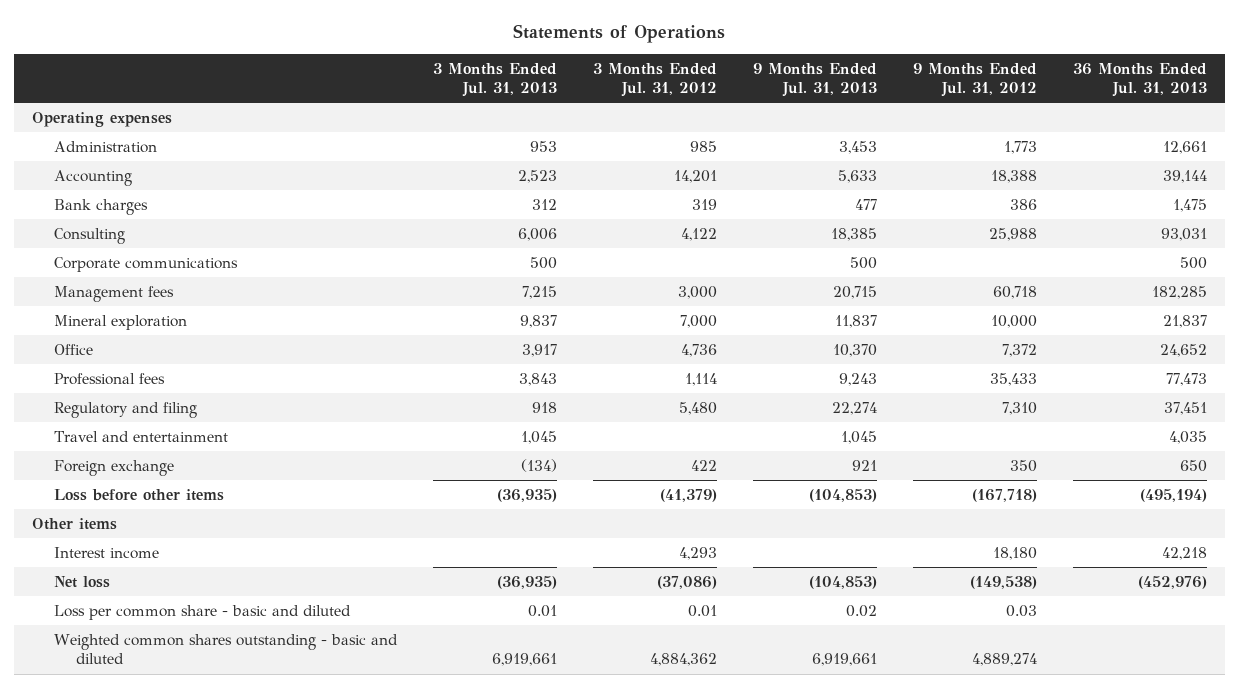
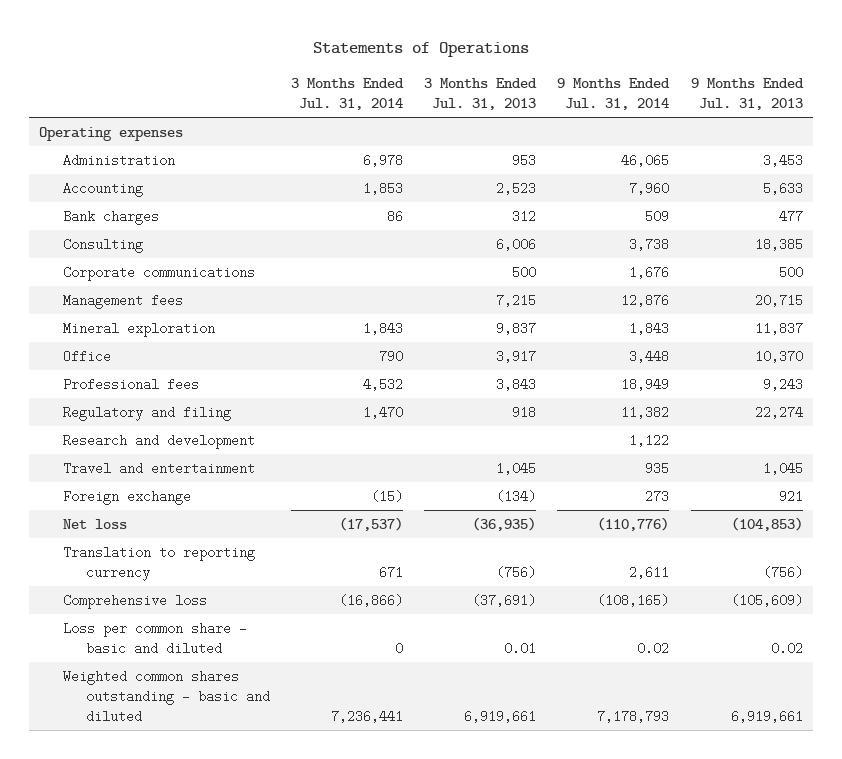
- | 3 Months Ended Jul. 31, 2013 | 3 Months Ended Jul. 31, 2012 | 9 Months Ended Jul. 31, 2013 | 9 Months Ended Jul. 31, 2012 | 36 Months Ended Jul. 31, 2013
+ | 3 Months Ended Jul. 31, 2014 | 3 Months Ended Jul. 31, 2013 | 9 Months Ended Jul. 31, 2014 | 9 Months Ended Jul. 31, 2013
+ Research and development | | | 1,122 |
- Loss before other items | (36,935) | (41,379) | (104,853) | (167,718) | (495,194)
- Other items
- Interest income | | 4,293 | | 18,180 | 42,218
+ Translation to reporting currency | 671 | (756) | 2,611 | (756)
+ Comprehensive loss | (16,866) | (37,691) | (108,165) | (105,609)

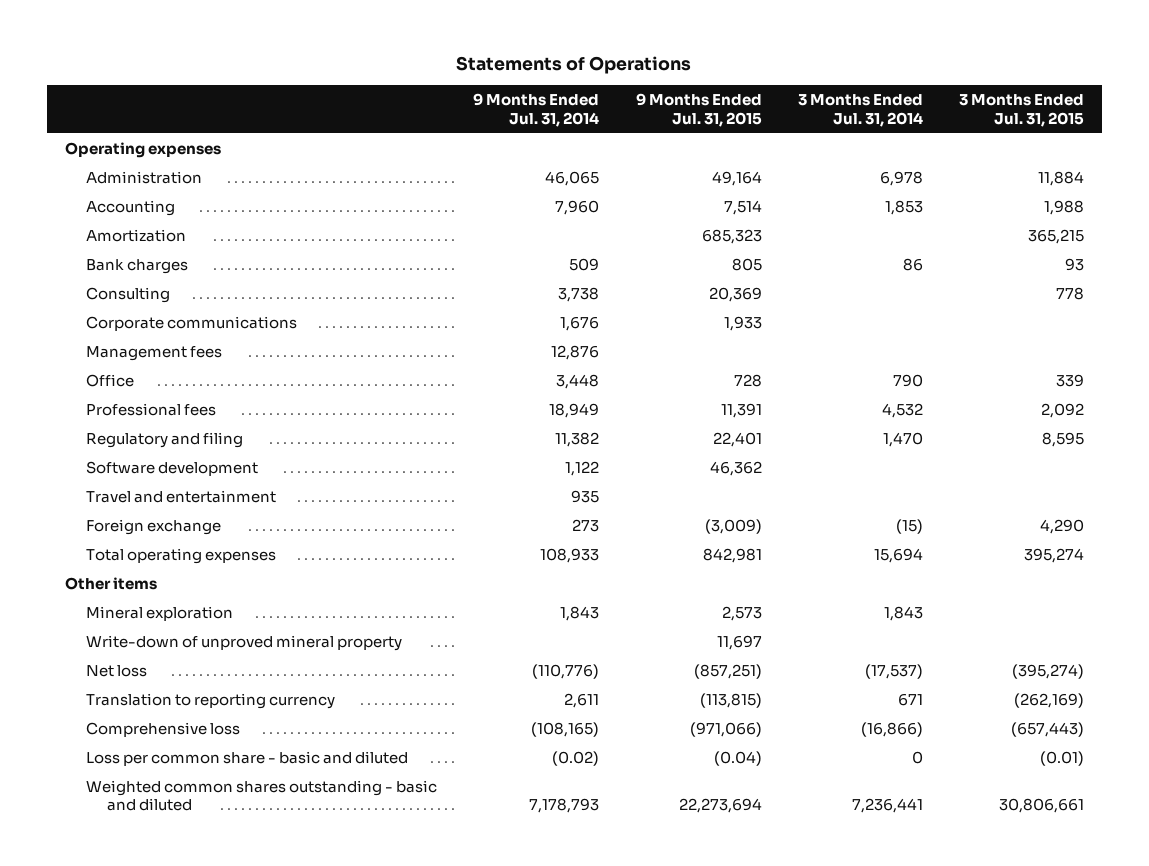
- | 3 Months Ended Jul. 31, 2014 | 3 Months Ended Jul. 31, 2013 | 9 Months Ended Jul. 31, 2014 | 9 Months Ended Jul. 31, 2013
+ | 9 Months Ended Jul. 31, 2014 | 9 Months Ended Jul. 31, 2015 | 3 Months Ended Jul. 31, 2014 | 3 Months Ended Jul. 31, 2015
+ Amortization | | 685,323 | | 365,215
- Research and development | | | 1,122 |
+ Software development | 1,122 | 46,362 | |
+ Total operating expenses | 108,933 | 842,981 | 15,694 | 395,274
+ Other items
moved down: Mineral exploration | 1,843 | 2,573 | 1,843 |
+ Write-down of unproved mineral property | | 11,697 | |
- Loss per common share - basic and diluted | 0 | 0.01 | 0.02 | 0.02
+ Loss per common share - basic and diluted | (0.02) | (0.04) | 0 | (0.01)

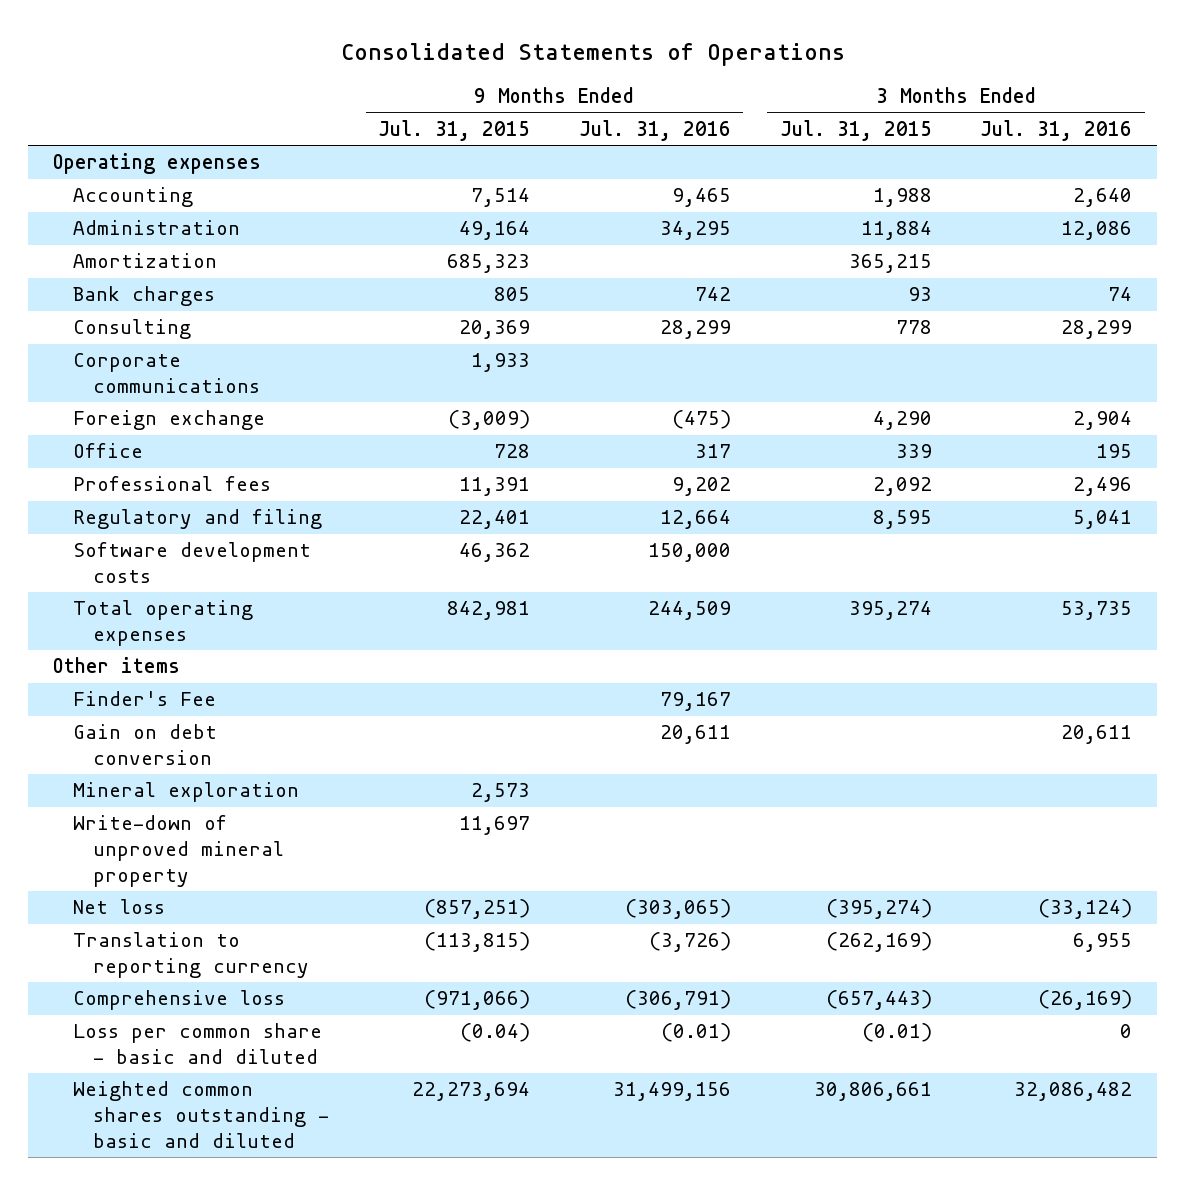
- Statements of Operations
+ Consolidated Statements of Operations
- | 9 Months Ended Jul. 31, 2014 | 9 Months Ended Jul. 31, 2015 | 3 Months Ended Jul. 31, 2014 | 3 Months Ended Jul. 31, 2015
+ | 9 Months Ended Jul. 31, 2015 | 9 Months Ended Jul. 31, 2016 | 3 Months Ended Jul. 31, 2015 | 3 Months Ended Jul. 31, 2016
moved down: Administration | 49,164 | 34,295 | 11,884 | 12,086
- Management fees | 12,876 | | |
moved up: Foreign exchange | (3,009) | (475) | 4,290 | 2,904
- Software development | 1,122 | 46,362 | |
- Travel and entertainment | 935 | | |
+ Software development costs | 46,362 | 150,000 | |
+ Finder's Fee | | 79,167 | |
+ Gain on debt conversion | | 20,611 | | 20,611

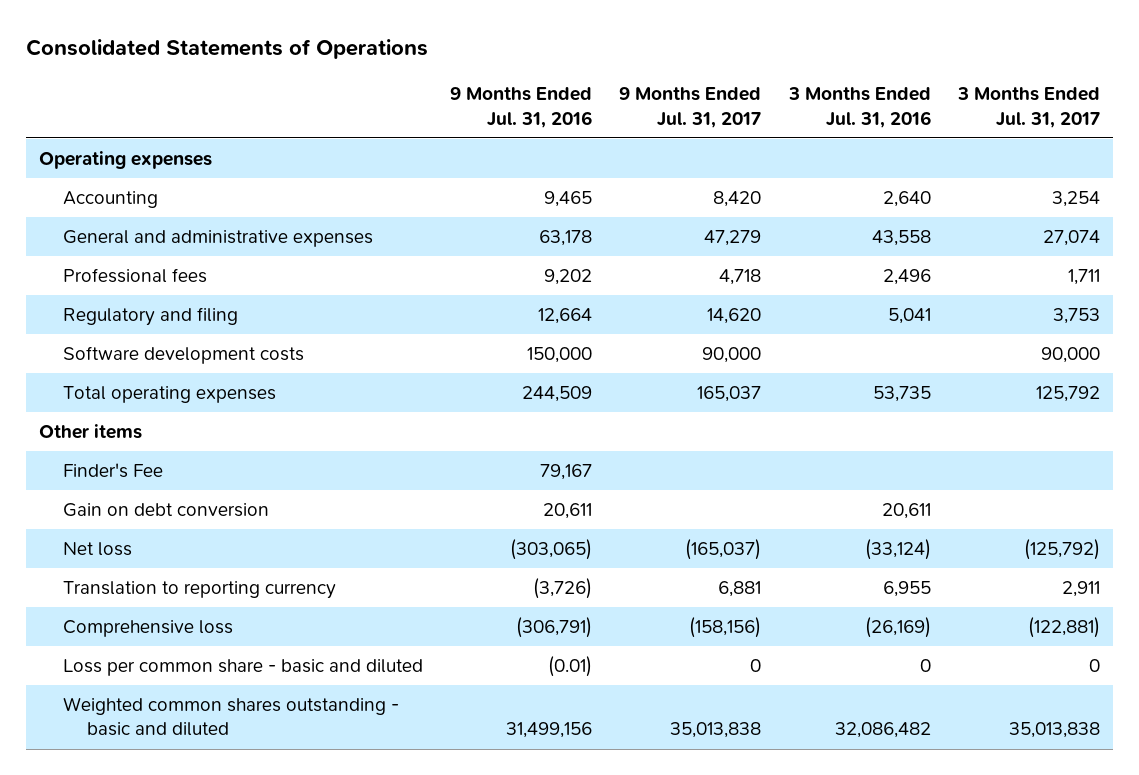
- | 9 Months Ended Jul. 31, 2015 | 9 Months Ended Jul. 31, 2016 | 3 Months Ended Jul. 31, 2015 | 3 Months Ended Jul. 31, 2016
+ | 9 Months Ended Jul. 31, 2016 | 9 Months Ended Jul. 31, 2017 | 3 Months Ended Jul. 31, 2016 | 3 Months Ended Jul. 31, 2017
- Administration | 49,164 | 34,295 | 11,884 | 12,086
- Amortization | 685,323 | | 365,215 |
- Bank charges | 805 | 742 | 93 | 74
- Consulting | 20,369 | 28,299 | 778 | 28,299
- Corporate communications | 1,933 | | |
- Foreign exchange | (3,009) | (475) | 4,290 | 2,904
- Office | 728 | 317 | 339 | 195
+ General and administrative expenses | 63,178 | 47,279 | 43,558 | 27,074
- Mineral exploration | 2,573 | | |
- Write-down of unproved mineral property | 11,697 | | |

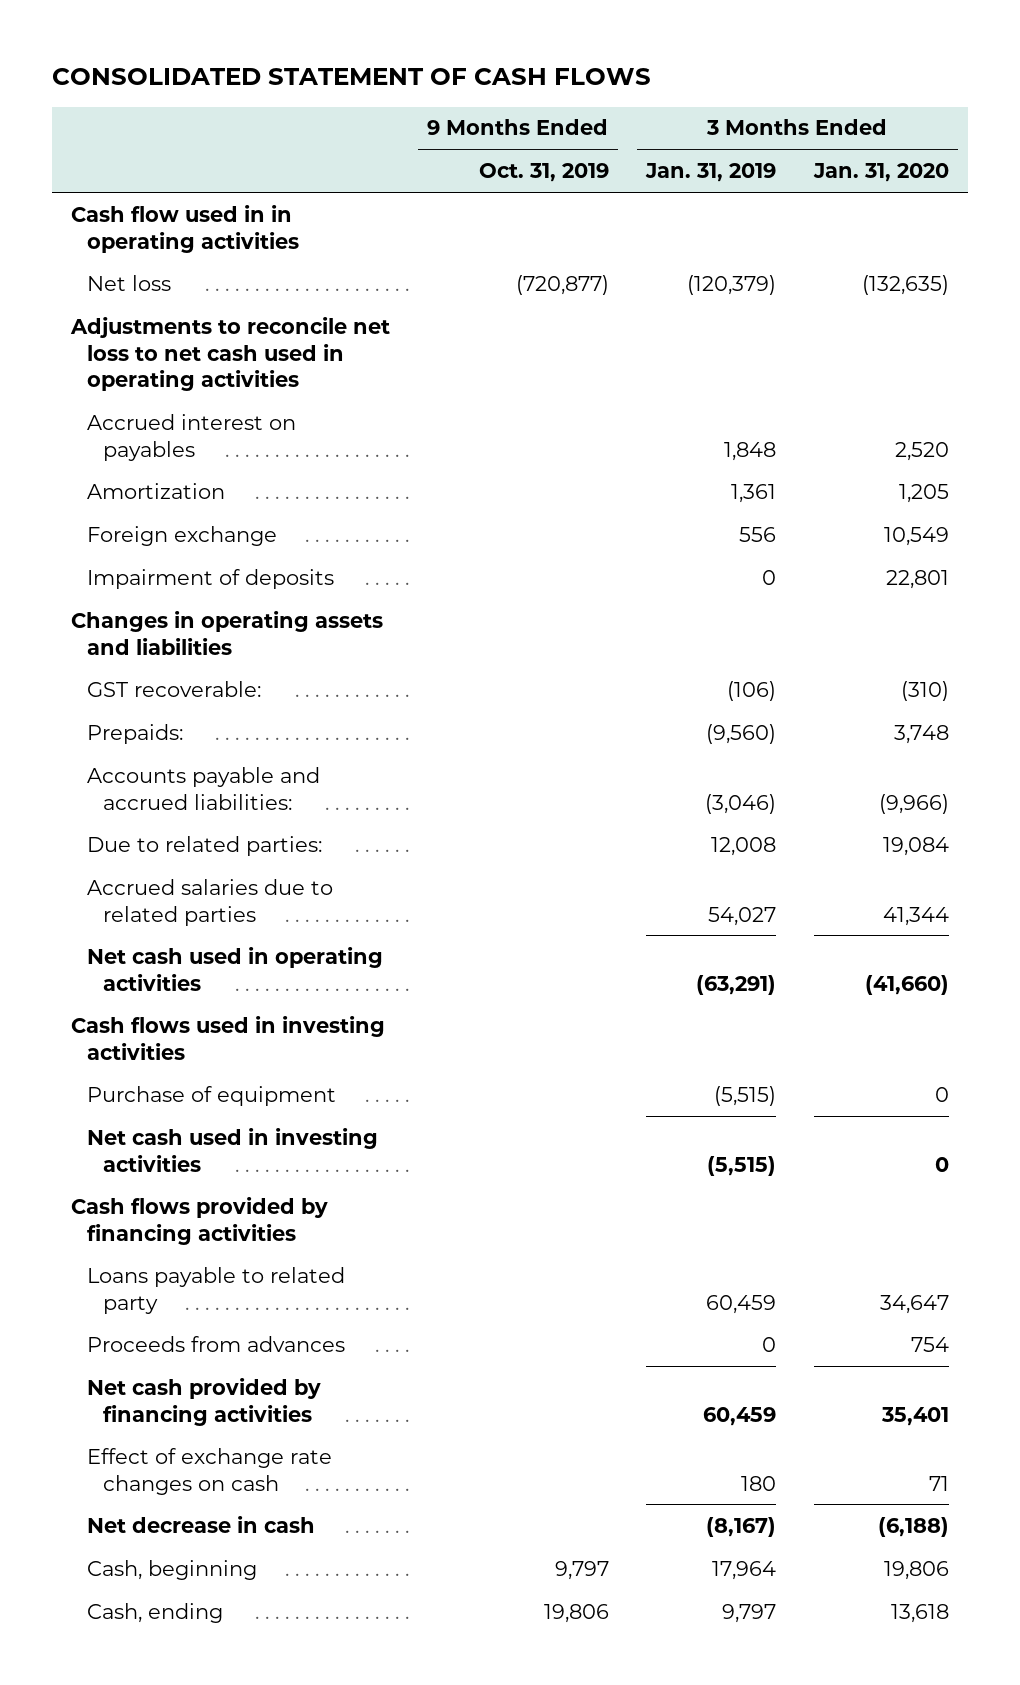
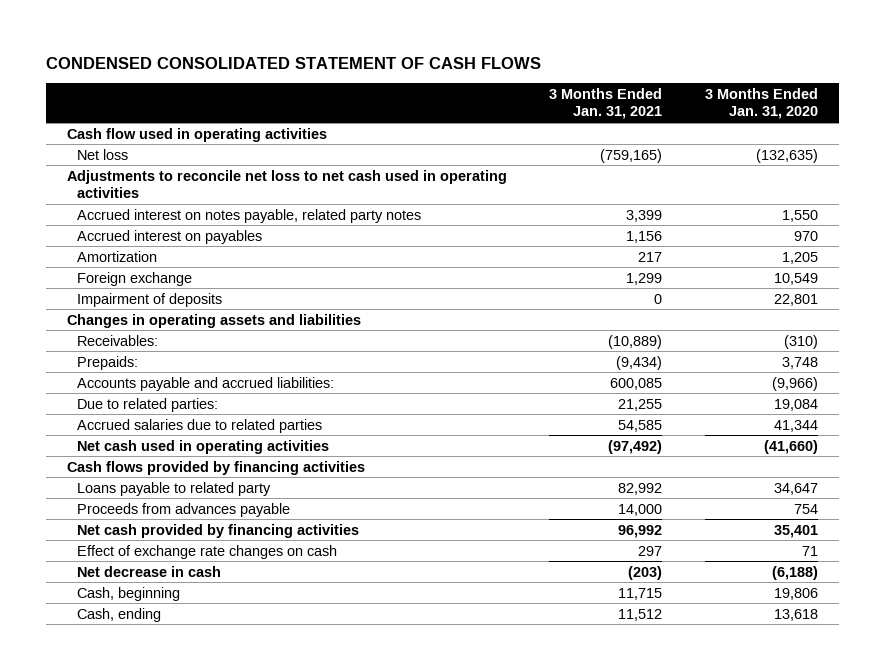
- CONSOLIDATED STATEMENT OF CASH FLOWS
+ CONDENSED CONSOLIDATED STATEMENT OF CASH FLOWS
- | 9 Months Ended Oct. 31, 2019 | 3 Months Ended Jan. 31, 2019 | 3 Months Ended Jan. 31, 2020
+ | 3 Months Ended Jan. 31, 2021 | 3 Months Ended Jan. 31, 2020
- Cash flow used in in operating activities
+ Cash flow used in operating activities
- Accrued interest on payables | | 1,848 | 2,520
+ Accrued interest on notes payable, related party notes | 3,399 | 1,550
+ Accrued interest on payables | 1,156 | 970
- GST recoverable: | | (106) | (310)
+ Receivables: | (10,889) | (310)
- Cash flows used in investing activities
- Purchase of equipment | | (5,515) | 0
- Net cash used in investing activities | | (5,515) | 0
- Proceeds from advances | | 0 | 754
+ Proceeds from advances payable | 14,000 | 754

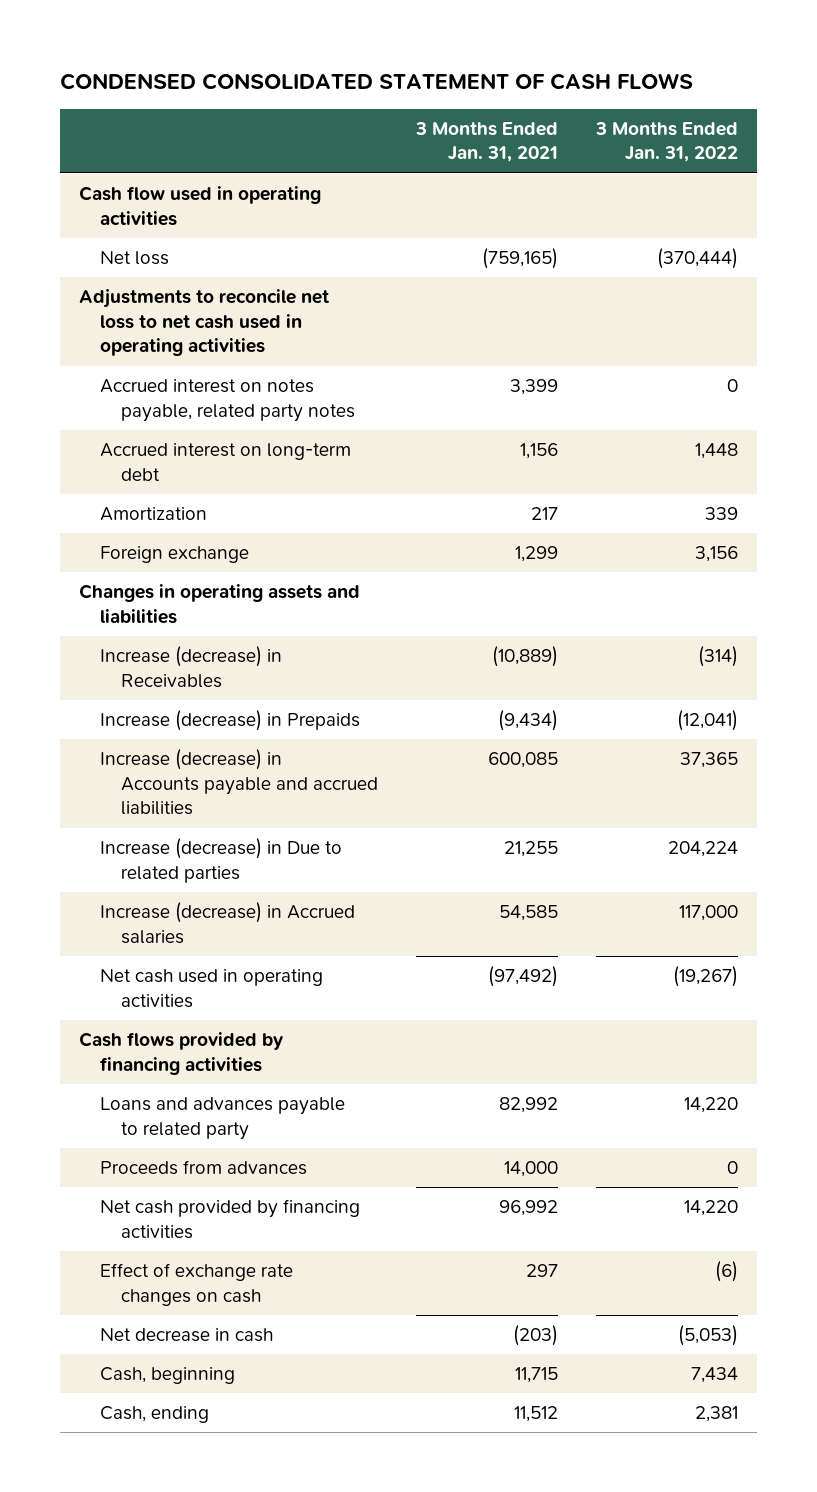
- | 3 Months Ended Jan. 31, 2021 | 3 Months Ended Jan. 31, 2020
+ | 3 Months Ended Jan. 31, 2021 | 3 Months Ended Jan. 31, 2022
- Accrued interest on payables | 1,156 | 970
+ Accrued interest on long-term debt | 1,156 | 1,448
- Impairment of deposits | 0 | 22,801
- Receivables: | (10,889) | (310)
- Prepaids: | (9,434) | 3,748
- Accounts payable and accrued liabilities: | 600,085 | (9,966)
- Due to related parties: | 21,255 | 19,084
- Accrued salaries due to related parties | 54,585 | 41,344
+ Increase (decrease) in Receivables | (10,889) | (314)
+ Increase (decrease) in Prepaids | (9,434) | (12,041)
+ Increase (decrease) in Accounts payable and accrued liabilities | 600,085 | 37,365
+ Increase (decrease) in Due to related parties | 21,255 | 204,224
+ Increase (decrease) in Accrued salaries | 54,585 | 117,000
- Loans payable to related party | 82,992 | 34,647
- Proceeds from advances payable | 14,000 | 754
+ Loans and advances payable to related party | 82,992 | 14,220
+ Proceeds from advances | 14,000 | 0

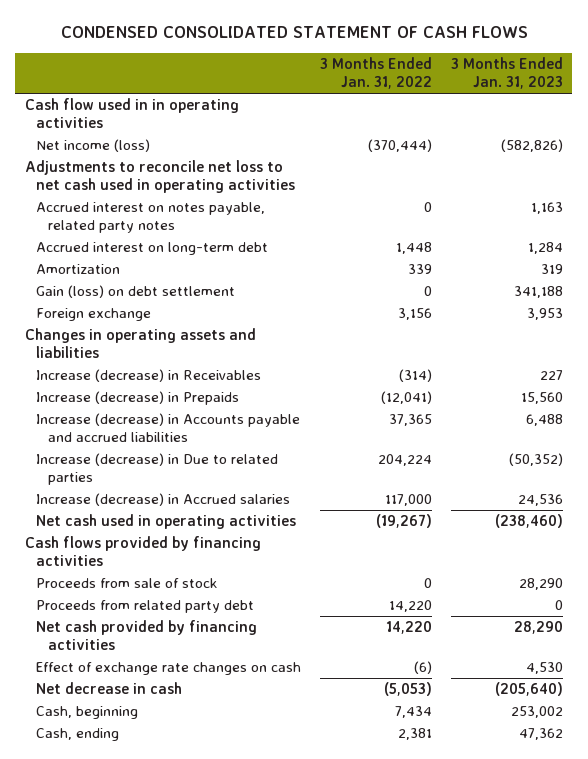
- | 3 Months Ended Jan. 31, 2021 | 3 Months Ended Jan. 31, 2022
+ | 3 Months Ended Jan. 31, 2022 | 3 Months Ended Jan. 31, 2023
- Cash flow used in operating activities
- Net loss | (759,165) | (370,444)
+ Cash flow used in in operating activities
+ Net income (loss) | (370,444) | (582,826)
+ Gain (loss) on debt settlement | 0 | 341,188
- Loans and advances payable to related party | 82,992 | 14,220
- Proceeds from advances | 14,000 | 0
+ Proceeds from sale of stock | 0 | 28,290
+ Proceeds from related party debt | 14,220 | 0

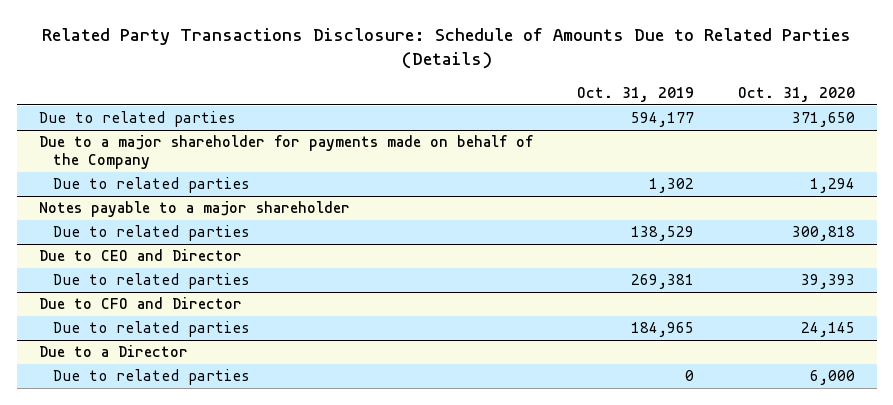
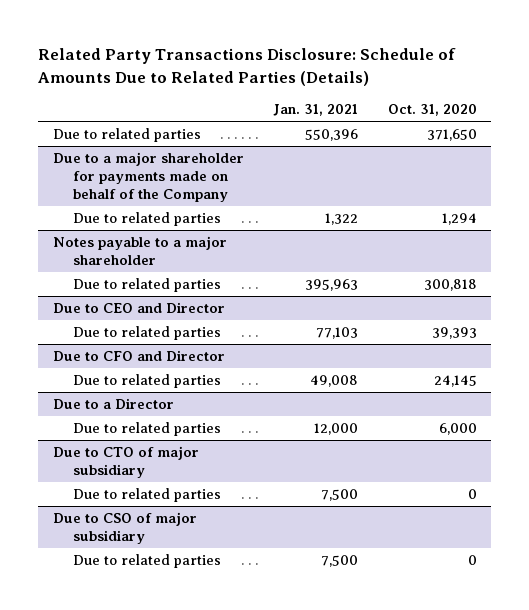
- | Oct. 31, 2019 | Oct. 31, 2020
+ | Jan. 31, 2021 | Oct. 31, 2020
+ Due to CTO of major subsidiary
+ Due to related parties | 7,500 | 0
+ Due to CSO of major subsidiary
+ Due to related parties | 7,500 | 0

